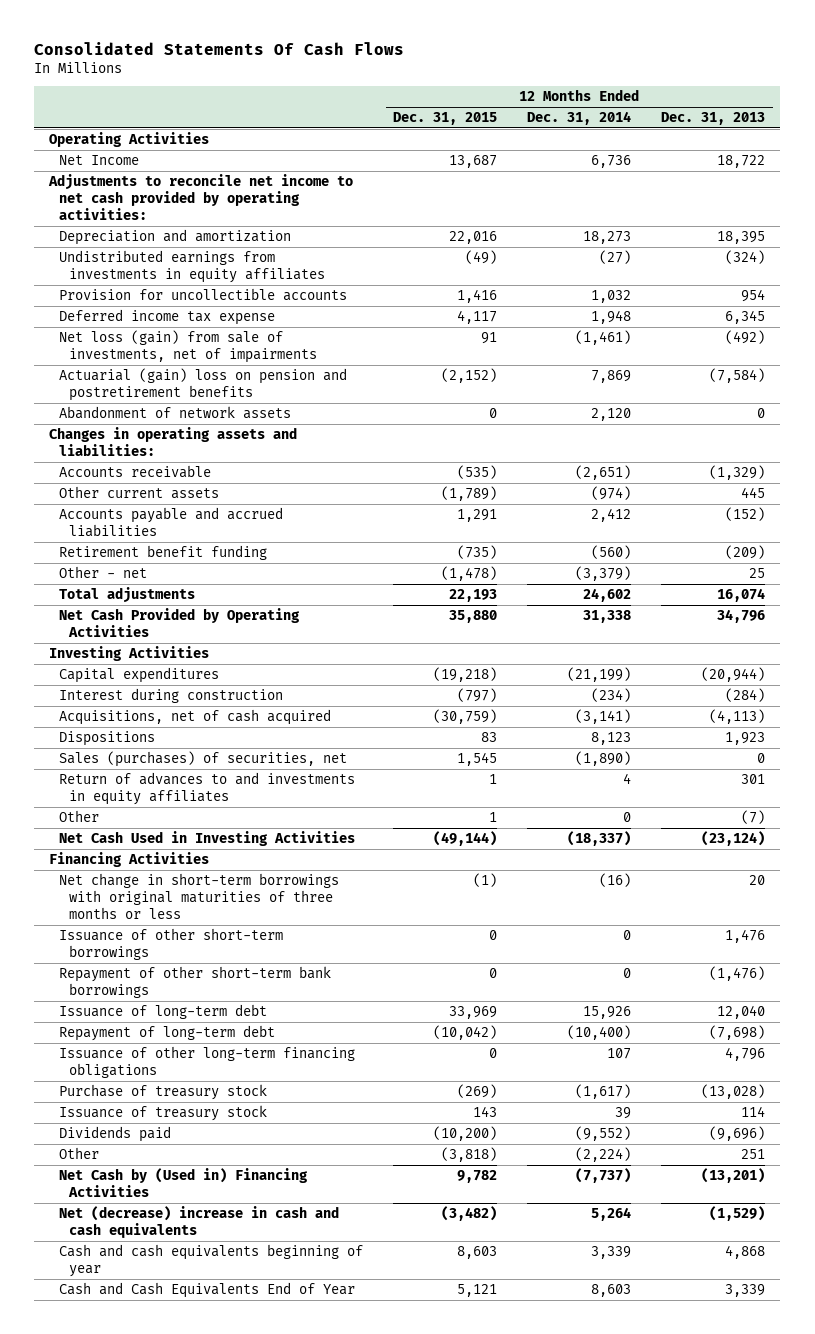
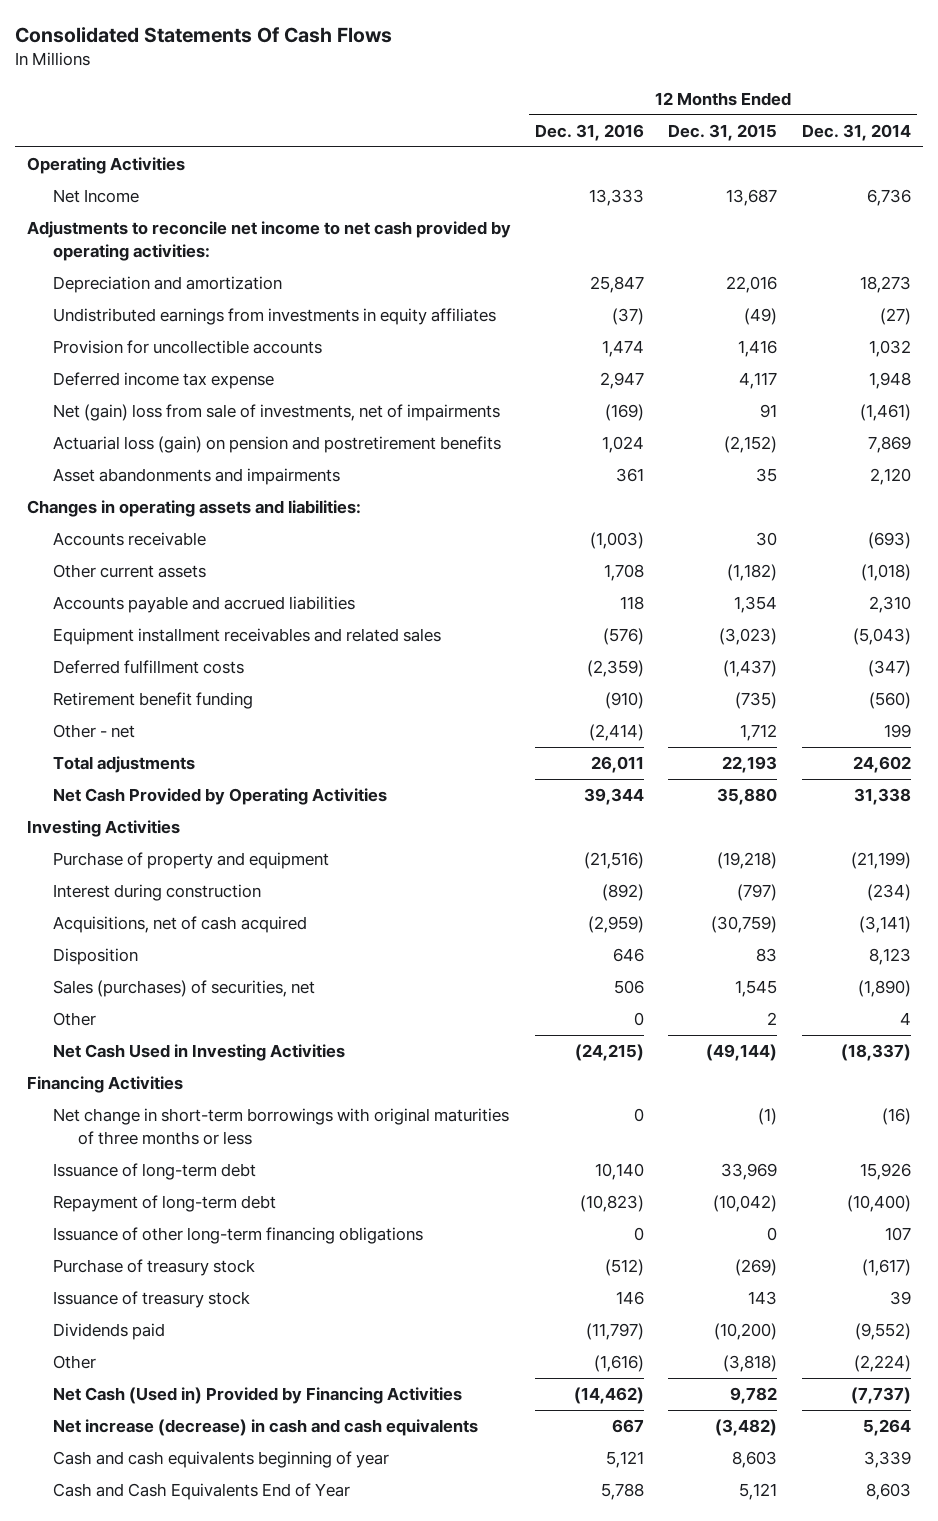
- | 12 Months Ended Dec. 31, 2015 | 12 Months Ended Dec. 31, 2014 | 12 Months Ended Dec. 31, 2013
+ | 12 Months Ended Dec. 31, 2016 | 12 Months Ended Dec. 31, 2015 | 12 Months Ended Dec. 31, 2014
- Net loss (gain) from sale of investments, net of impairments | 91 | (1,461) | (492)
- Actuarial (gain) loss on pension and postretirement benefits | (2,152) | 7,869 | (7,584)
- Abandonment of network assets | 0 | 2,120 | 0
+ Net (gain) loss from sale of investments, net of impairments | (169) | 91 | (1,461)
+ Actuarial loss (gain) on pension and postretirement benefits | 1,024 | (2,152) | 7,869
+ Asset abandonments and impairments | 361 | 35 | 2,120
- Accounts receivable | (535) | (2,651) | (1,329)
- Other current assets | (1,789) | (974) | 445
- Accounts payable and accrued liabilities | 1,291 | 2,412 | (152)
+ Accounts receivable | (1,003) | 30 | (693)
+ Other current assets | 1,708 | (1,182) | (1,018)
+ Accounts payable and accrued liabilities | 118 | 1,354 | 2,310
+ Equipment installment receivables and related sales | (576) | (3,023) | (5,043)
+ Deferred fulfillment costs | (2,359) | (1,437) | (347)
- Other - net | (1,478) | (3,379) | 25
+ Other - net | (2,414) | 1,712 | 199
- Capital expenditures | (19,218) | (21,199) | (20,944)
+ Purchase of property and equipment | (21,516) | (19,218) | (21,199)
- Dispositions | 83 | 8,123 | 1,923
+ Disposition | 646 | 83 | 8,123
- Return of advances to and investments in equity affiliates | 1 | 4 | 301
- Other | 1 | 0 | (7)
+ Other | 0 | 2 | 4
- Issuance of other short-term borrowings | 0 | 0 | 1,476
- Repayment of other short-term bank borrowings | 0 | 0 | (1,476)
- Net Cash by (Used in) Financing Activities | 9,782 | (7,737) | (13,201)
- Net (decrease) increase in cash and cash equivalents | (3,482) | 5,264 | (1,529)
+ Net Cash (Used in) Provided by Financing Activities | (14,462) | 9,782 | (7,737)
+ Net increase (decrease) in cash and cash equivalents | 667 | (3,482) | 5,264

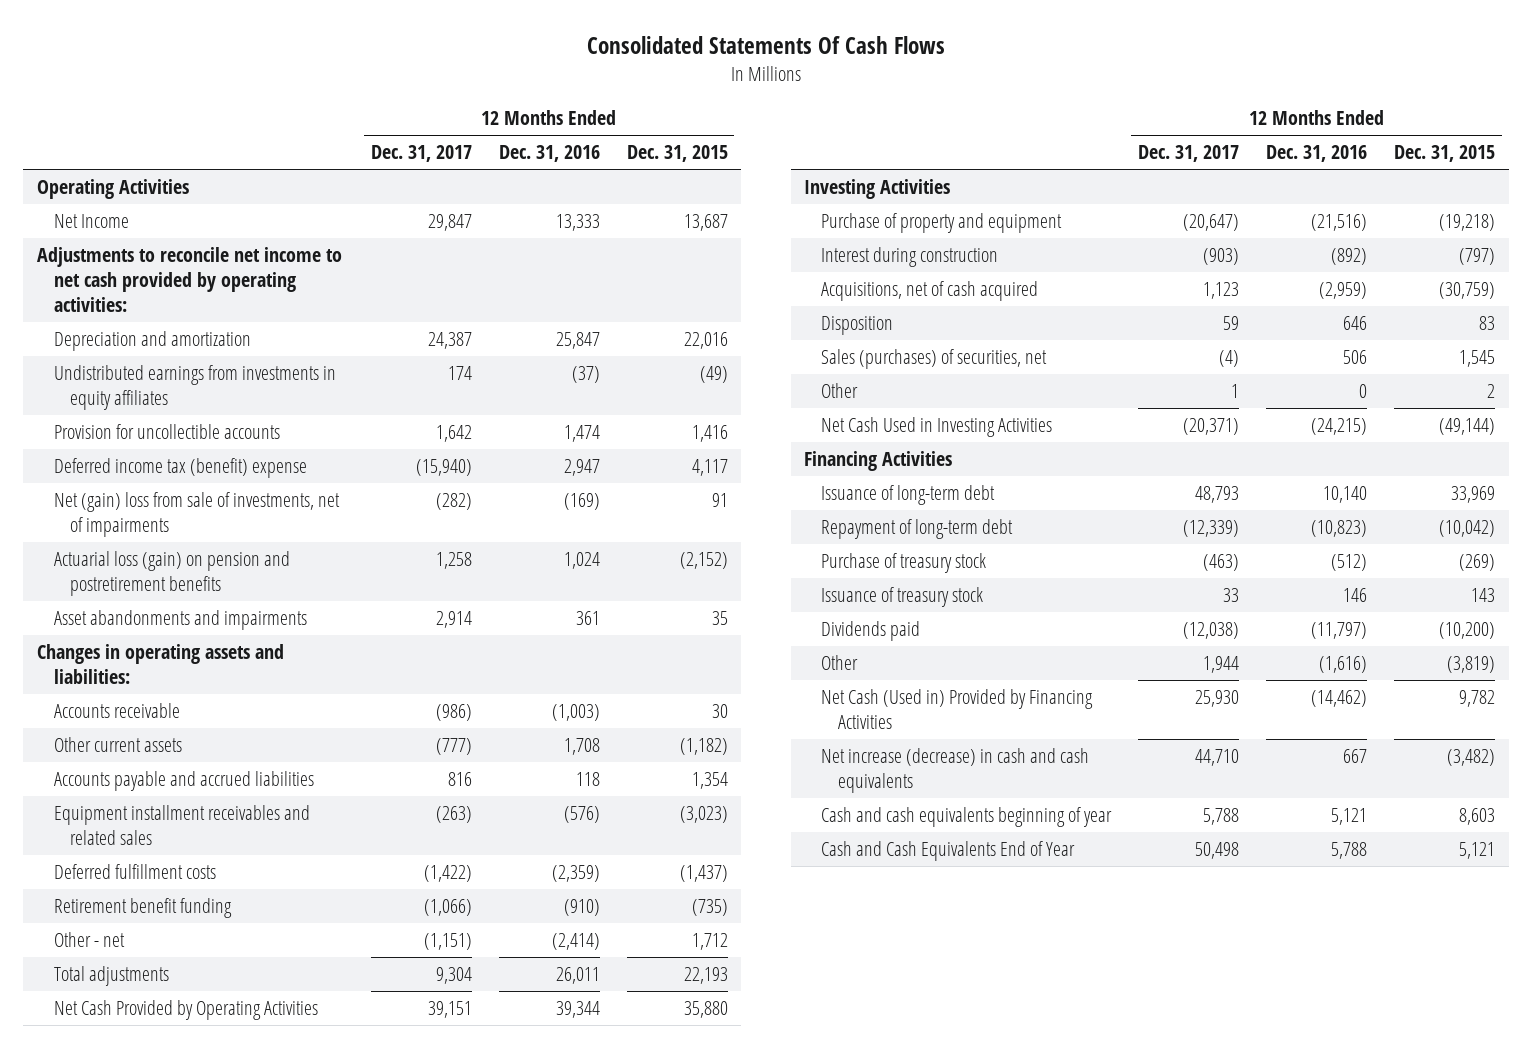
- | 12 Months Ended Dec. 31, 2016 | 12 Months Ended Dec. 31, 2015 | 12 Months Ended Dec. 31, 2014
+ | 12 Months Ended Dec. 31, 2017 | 12 Months Ended Dec. 31, 2016 | 12 Months Ended Dec. 31, 2015
- Deferred income tax expense | 2,947 | 4,117 | 1,948
+ Deferred income tax (benefit) expense | (15,940) | 2,947 | 4,117
- Net change in short-term borrowings with original maturities of three months or less | 0 | (1) | (16)
- Issuance of other long-term financing obligations | 0 | 0 | 107
- Other | (1,616) | (3,818) | (2,224)
+ Other | 1,944 | (1,616) | (3,819)

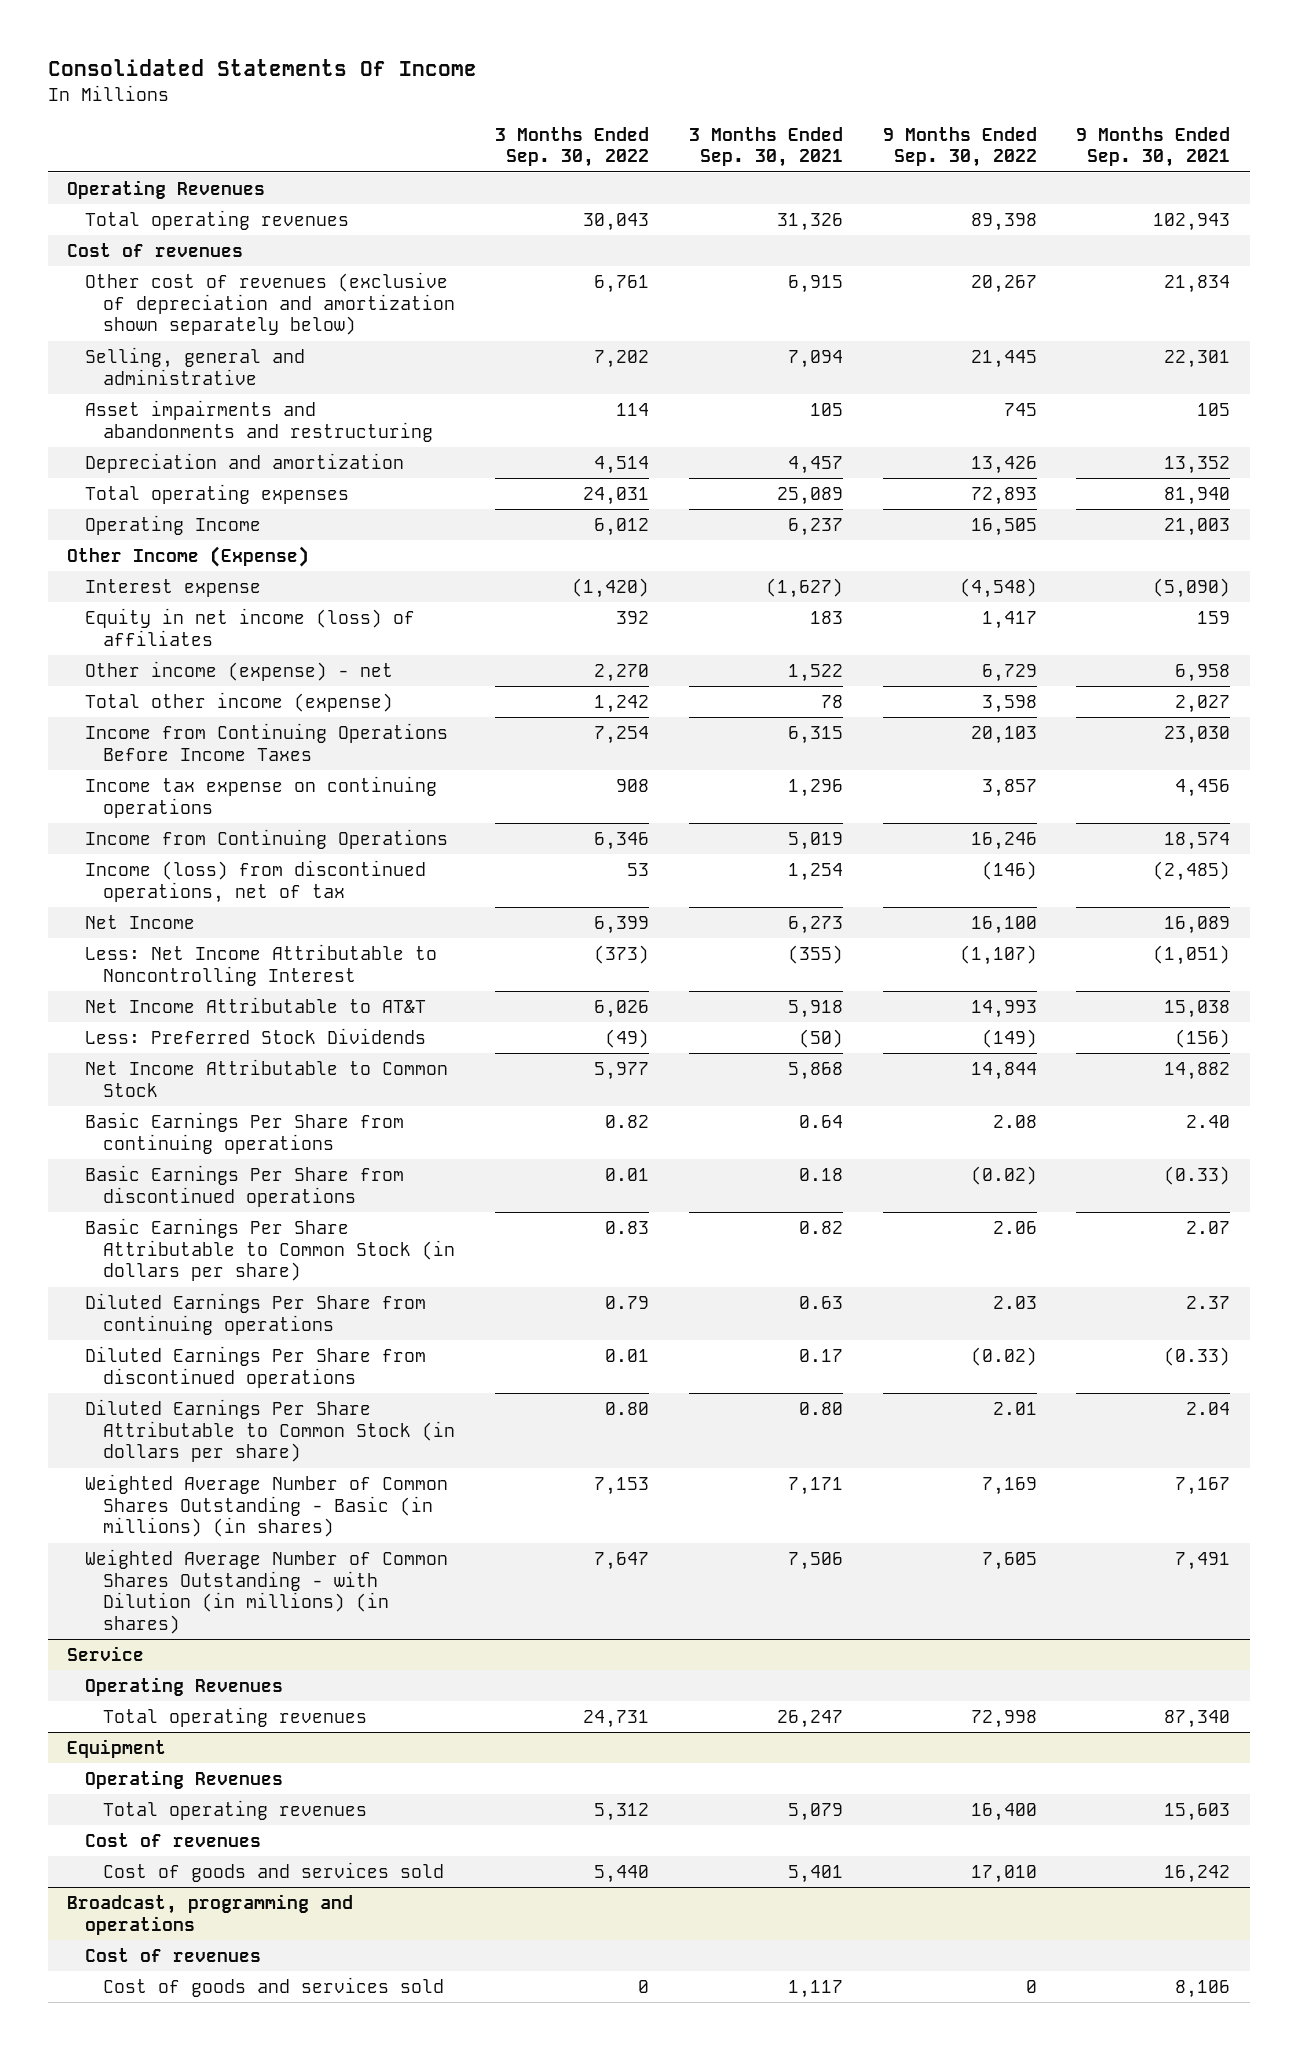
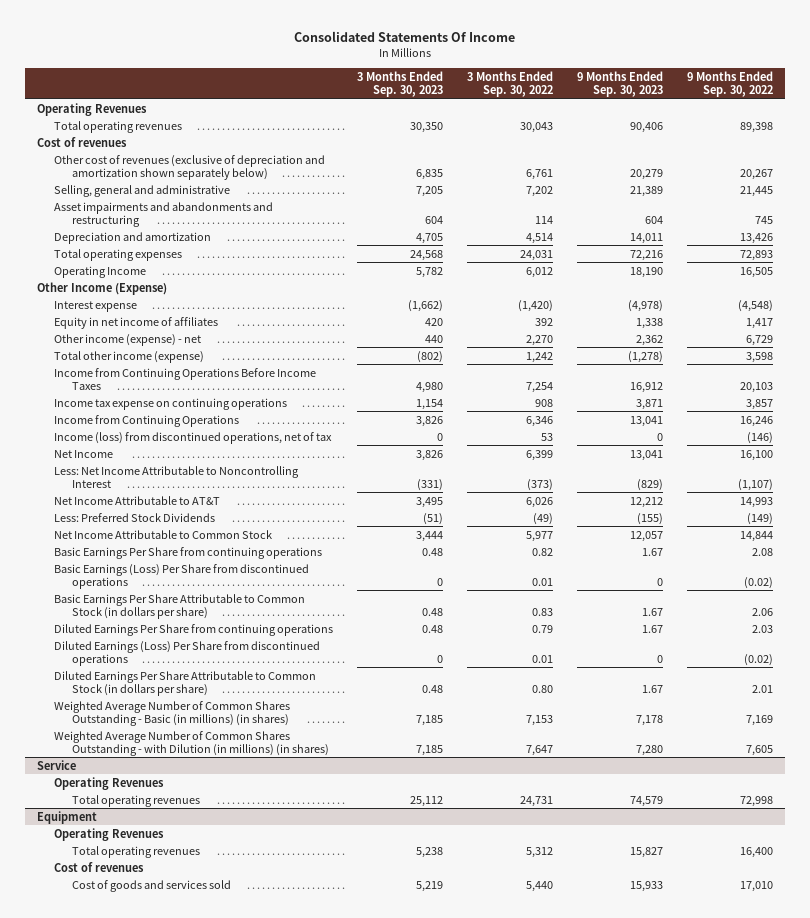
- | 3 Months Ended Sep. 30, 2022 | 3 Months Ended Sep. 30, 2021 | 9 Months Ended Sep. 30, 2022 | 9 Months Ended Sep. 30, 2021
+ | 3 Months Ended Sep. 30, 2023 | 3 Months Ended Sep. 30, 2022 | 9 Months Ended Sep. 30, 2023 | 9 Months Ended Sep. 30, 2022
- Equity in net income (loss) of affiliates | 392 | 183 | 1,417 | 159
+ Equity in net income of affiliates | 420 | 392 | 1,338 | 1,417
- Basic Earnings Per Share from discontinued operations | 0.01 | 0.18 | (0.02) | (0.33)
+ Basic Earnings (Loss) Per Share from discontinued operations | 0 | 0.01 | 0 | (0.02)
- Diluted Earnings Per Share from discontinued operations | 0.01 | 0.17 | (0.02) | (0.33)
+ Diluted Earnings (Loss) Per Share from discontinued operations | 0 | 0.01 | 0 | (0.02)
- Broadcast, programming and operations
- Cost of revenues
- Cost of goods and services sold | 0 | 1,117 | 0 | 8,106

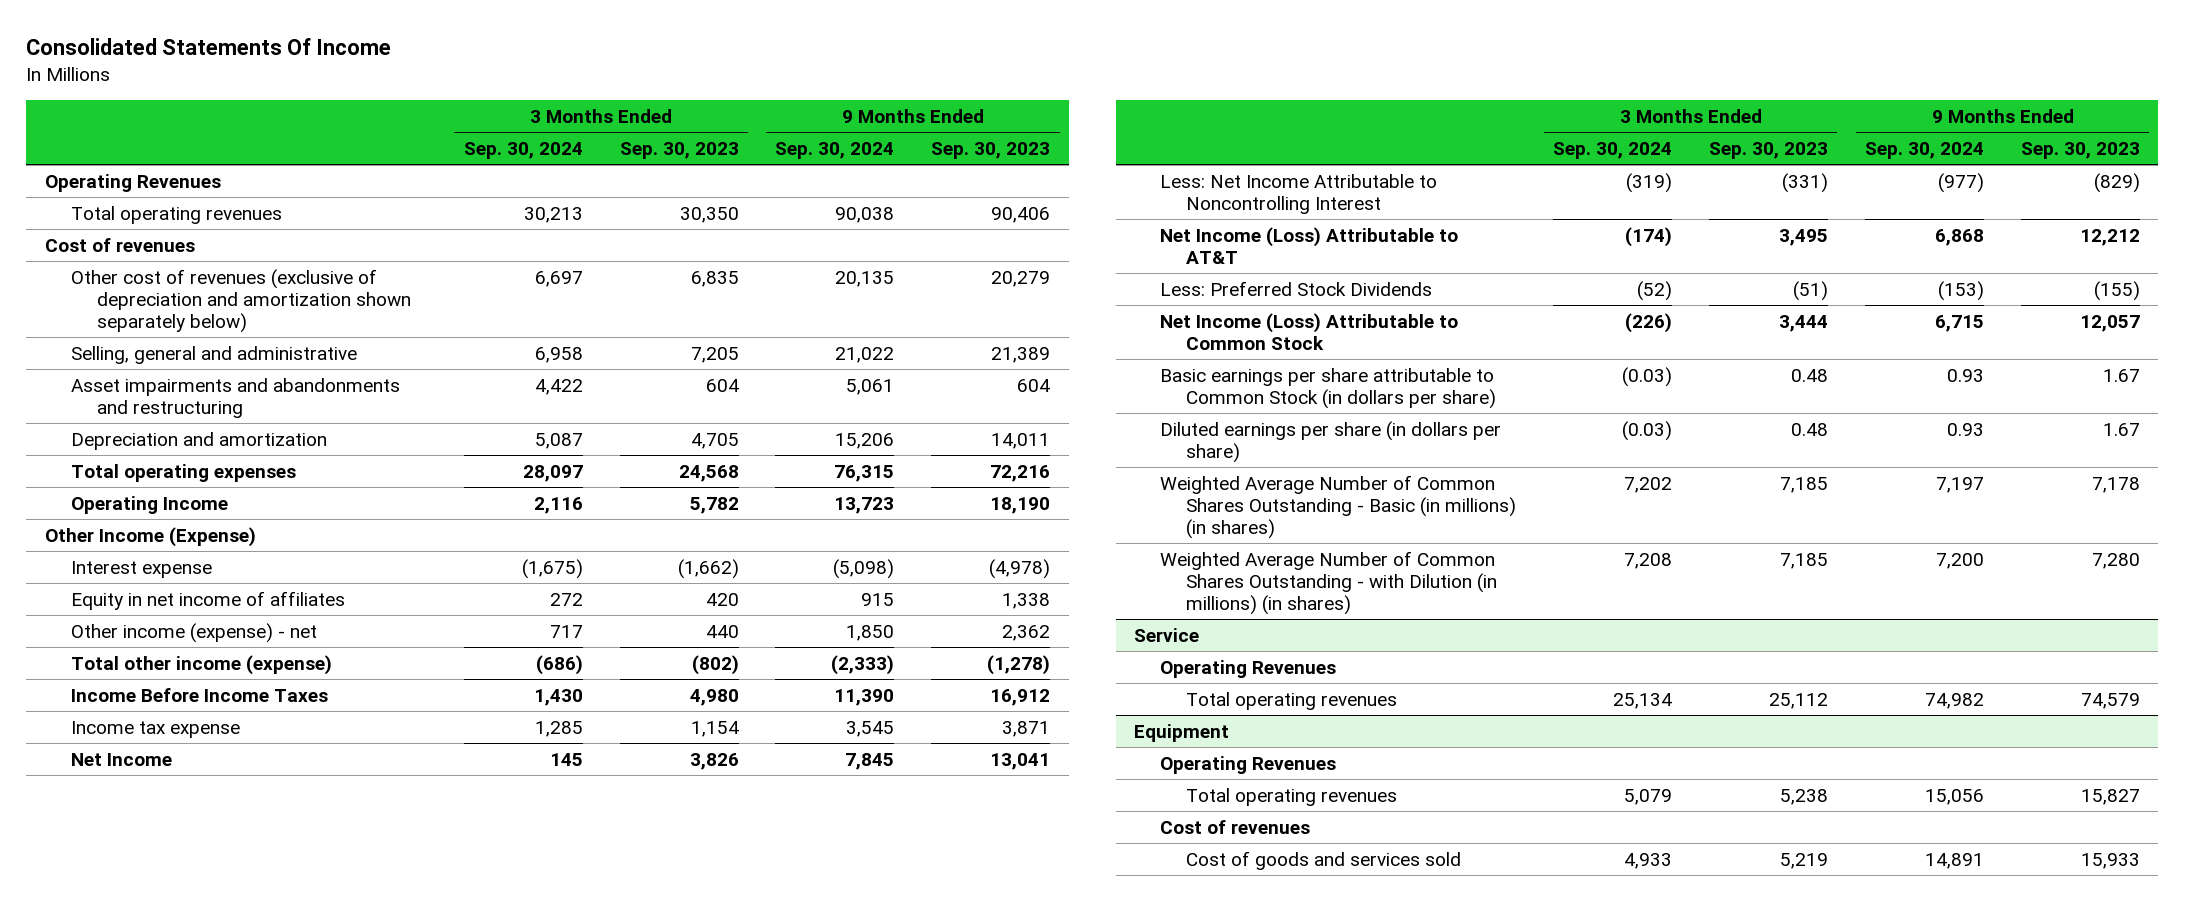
- | 3 Months Ended Sep. 30, 2023 | 3 Months Ended Sep. 30, 2022 | 9 Months Ended Sep. 30, 2023 | 9 Months Ended Sep. 30, 2022
+ | 3 Months Ended Sep. 30, 2024 | 3 Months Ended Sep. 30, 2023 | 9 Months Ended Sep. 30, 2024 | 9 Months Ended Sep. 30, 2023
- Income from Continuing Operations Before Income Taxes | 4,980 | 7,254 | 16,912 | 20,103
- Income tax expense on continuing operations | 1,154 | 908 | 3,871 | 3,857
- Income from Continuing Operations | 3,826 | 6,346 | 13,041 | 16,246
- Income (loss) from discontinued operations, net of tax | 0 | 53 | 0 | (146)
+ Income Before Income Taxes | 1,430 | 4,980 | 11,390 | 16,912
+ Income tax expense | 1,285 | 1,154 | 3,545 | 3,871
- Net Income Attributable to AT&T | 3,495 | 6,026 | 12,212 | 14,993
+ Net Income (Loss) Attributable to AT&T | (174) | 3,495 | 6,868 | 12,212
- Net Income Attributable to Common Stock | 3,444 | 5,977 | 12,057 | 14,844
- Basic Earnings Per Share from continuing operations | 0.48 | 0.82 | 1.67 | 2.08
- Basic Earnings (Loss) Per Share from discontinued operations | 0 | 0.01 | 0 | (0.02)
- Basic Earnings Per Share Attributable to Common Stock (in dollars per share) | 0.48 | 0.83 | 1.67 | 2.06
- Diluted Earnings Per Share from continuing operations | 0.48 | 0.79 | 1.67 | 2.03
- Diluted Earnings (Loss) Per Share from discontinued operations | 0 | 0.01 | 0 | (0.02)
- Diluted Earnings Per Share Attributable to Common Stock (in dollars per share) | 0.48 | 0.80 | 1.67 | 2.01
+ Net Income (Loss) Attributable to Common Stock | (226) | 3,444 | 6,715 | 12,057
+ Basic earnings per share attributable to Common Stock (in dollars per share) | (0.03) | 0.48 | 0.93 | 1.67
+ Diluted earnings per share (in dollars per share) | (0.03) | 0.48 | 0.93 | 1.67

